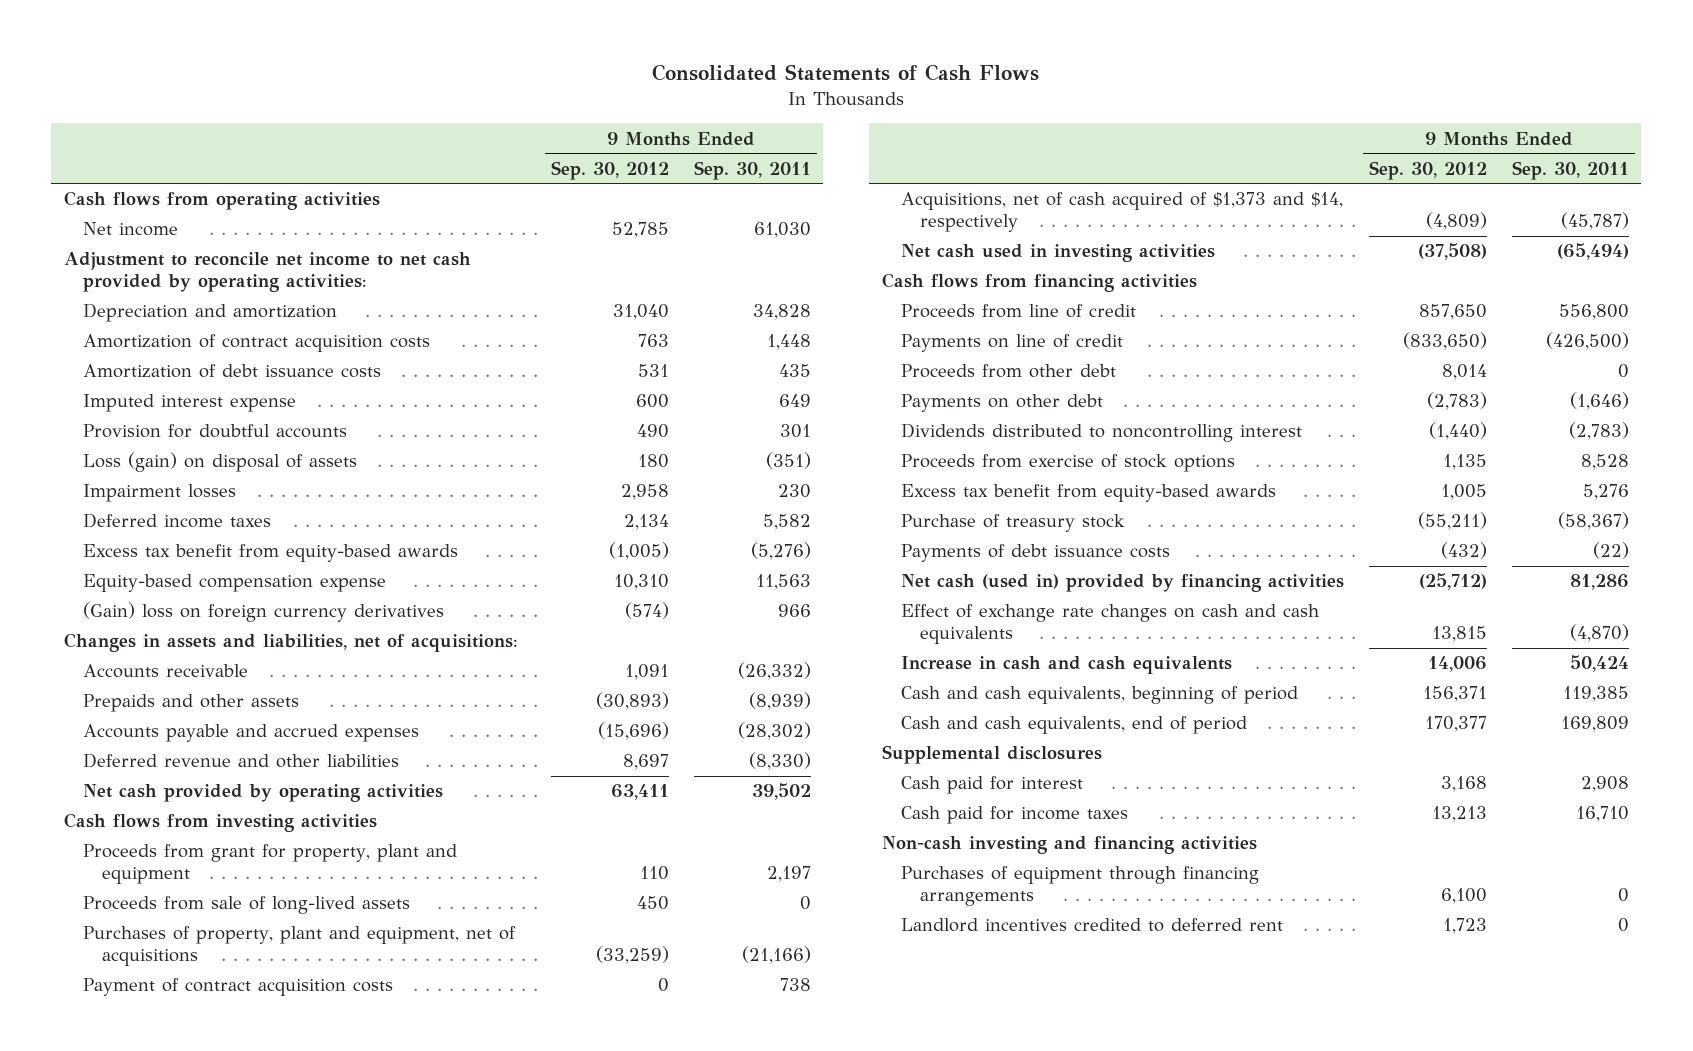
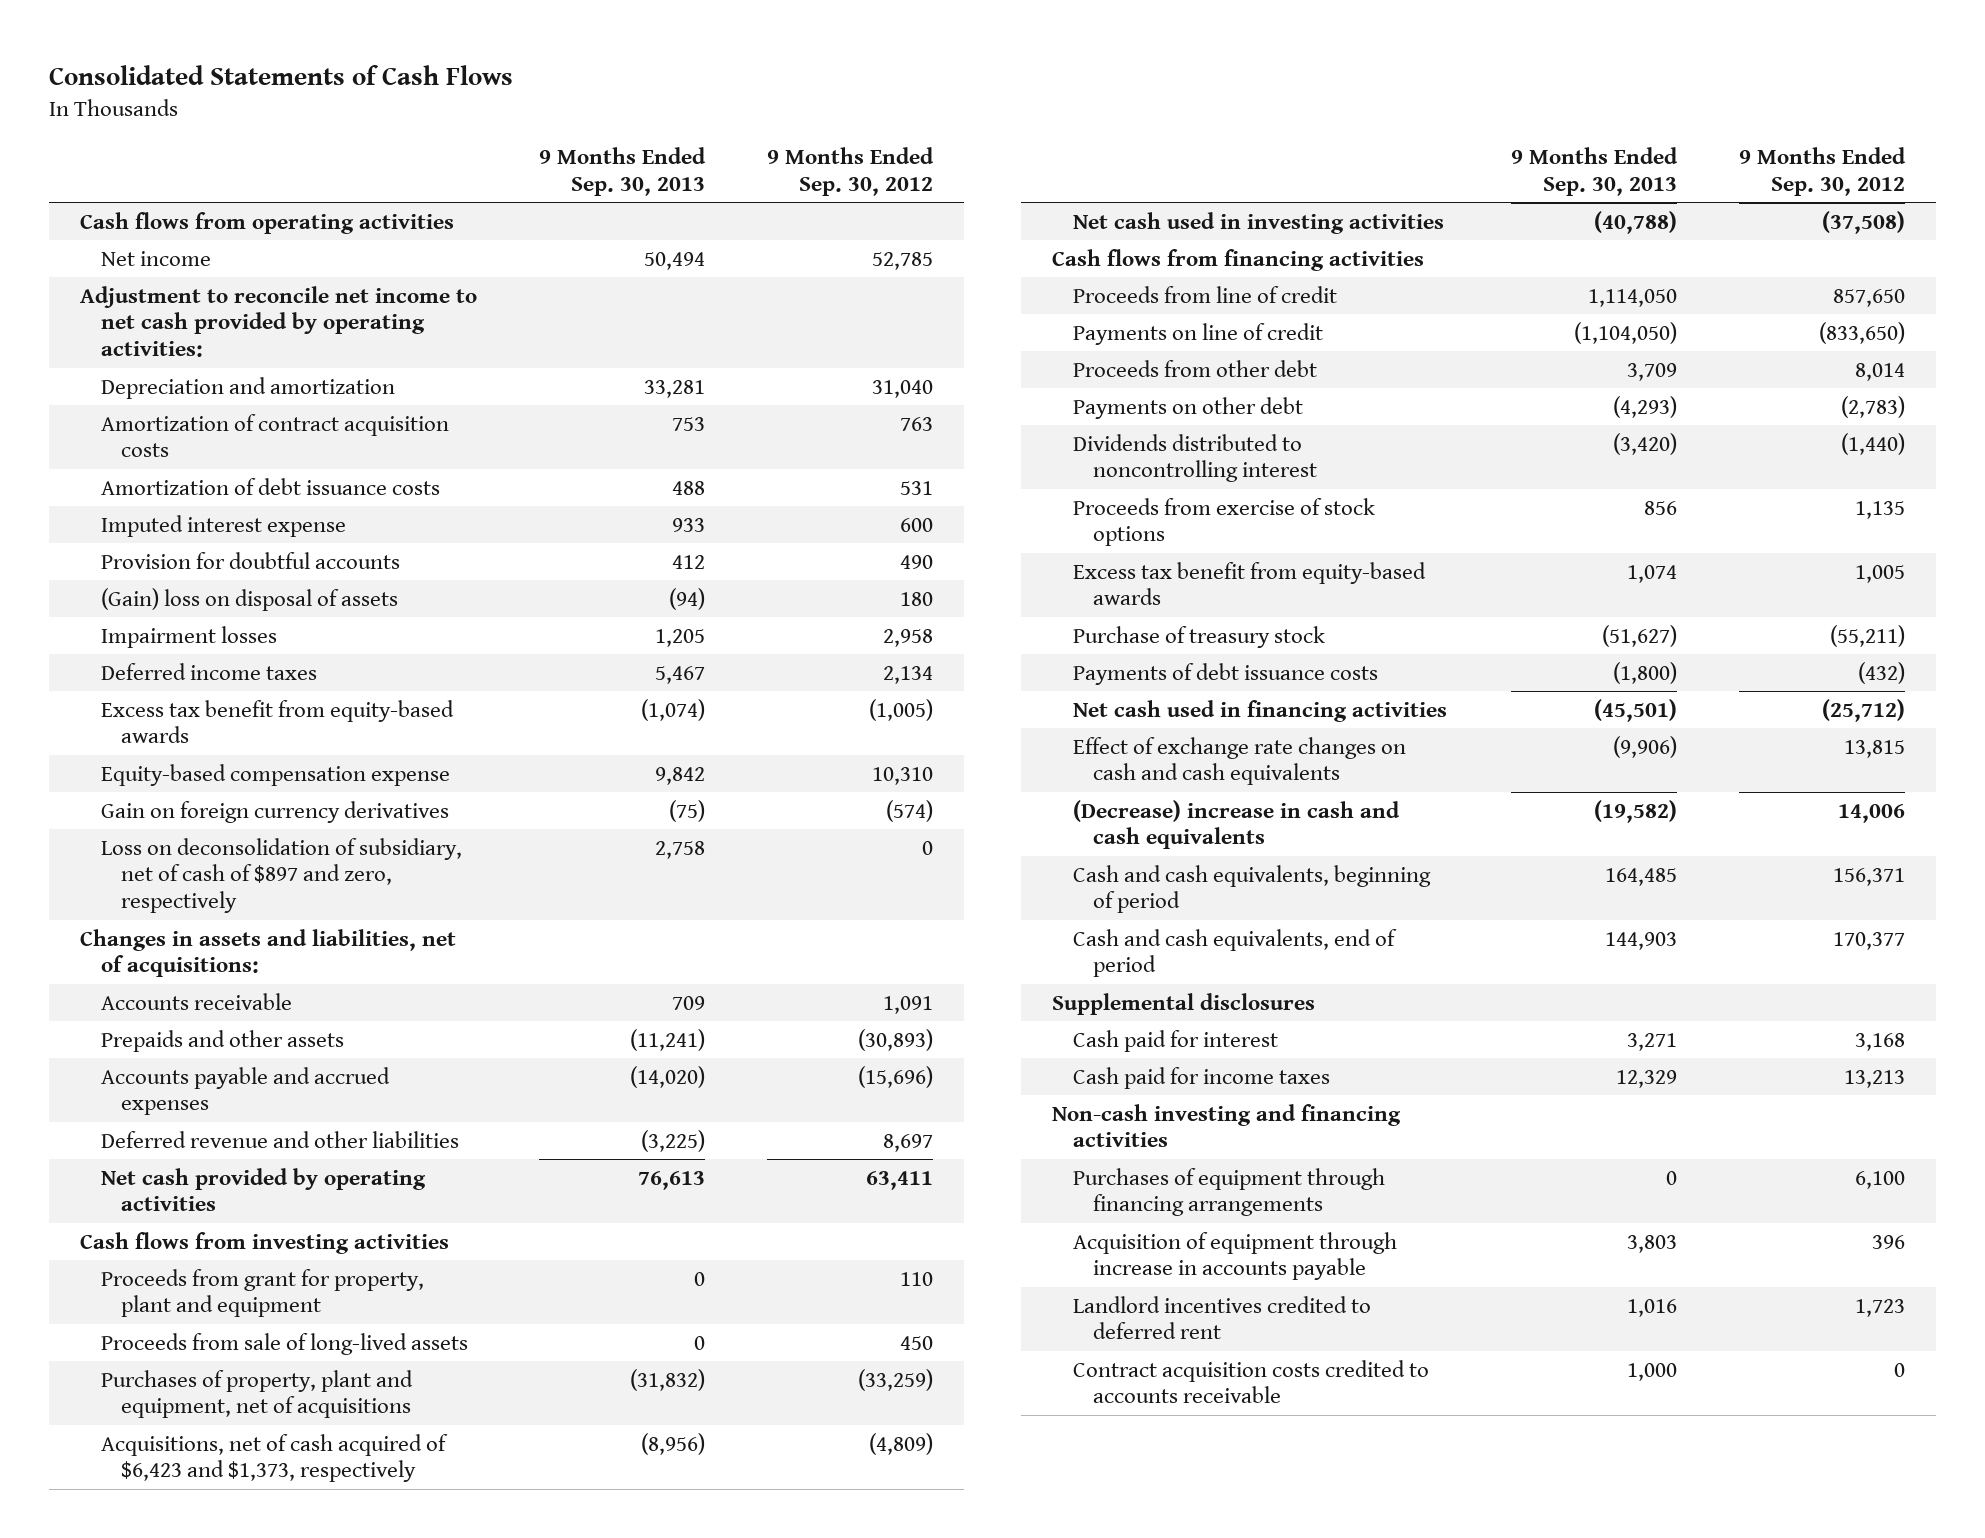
- | 9 Months Ended Sep. 30, 2012 | 9 Months Ended Sep. 30, 2011
+ | 9 Months Ended Sep. 30, 2013 | 9 Months Ended Sep. 30, 2012
- Loss (gain) on disposal of assets | 180 | (351)
+ (Gain) loss on disposal of assets | (94) | 180
- (Gain) loss on foreign currency derivatives | (574) | 966
+ Gain on foreign currency derivatives | (75) | (574)
+ Loss on deconsolidation of subsidiary, net of cash of $897 and zero, respectively | 2,758 | 0
- Payment of contract acquisition costs | 0 | 738
- Acquisitions, net of cash acquired of $1,373 and $14, respectively | (4,809) | (45,787)
+ Acquisitions, net of cash acquired of $6,423 and $1,373, respectively | (8,956) | (4,809)
- Net cash (used in) provided by financing activities | (25,712) | 81,286
+ Net cash used in financing activities | (45,501) | (25,712)
- Increase in cash and cash equivalents | 14,006 | 50,424
+ (Decrease) increase in cash and cash equivalents | (19,582) | 14,006
+ Acquisition of equipment through increase in accounts payable | 3,803 | 396
+ Contract acquisition costs credited to accounts receivable | 1,000 | 0

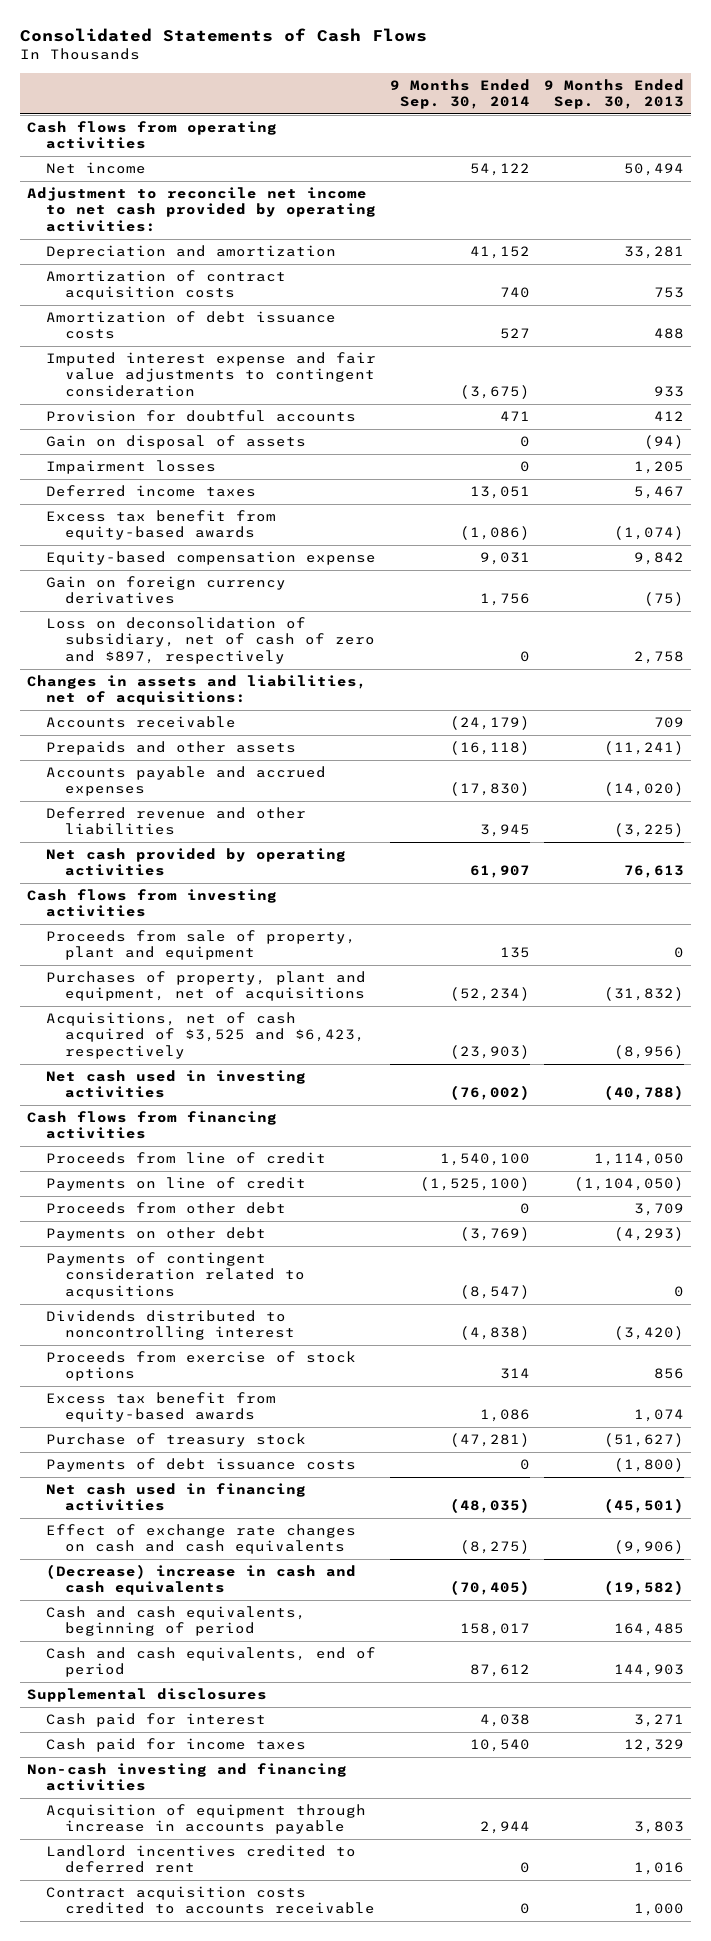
- | 9 Months Ended Sep. 30, 2013 | 9 Months Ended Sep. 30, 2012
+ | 9 Months Ended Sep. 30, 2014 | 9 Months Ended Sep. 30, 2013
- Imputed interest expense | 933 | 600
+ Imputed interest expense and fair value adjustments to contingent consideration | (3,675) | 933
- (Gain) loss on disposal of assets | (94) | 180
+ Gain on disposal of assets | 0 | (94)
- Loss on deconsolidation of subsidiary, net of cash of $897 and zero, respectively | 2,758 | 0
+ Loss on deconsolidation of subsidiary, net of cash of zero and $897, respectively | 0 | 2,758
- Proceeds from grant for property, plant and equipment | 0 | 110
- Proceeds from sale of long-lived assets | 0 | 450
+ Proceeds from sale of property, plant and equipment | 135 | 0
- Acquisitions, net of cash acquired of $6,423 and $1,373, respectively | (8,956) | (4,809)
+ Acquisitions, net of cash acquired of $3,525 and $6,423, respectively | (23,903) | (8,956)
+ Payments of contingent consideration related to acqusitions | (8,547) | 0
- Purchases of equipment through financing arrangements | 0 | 6,100

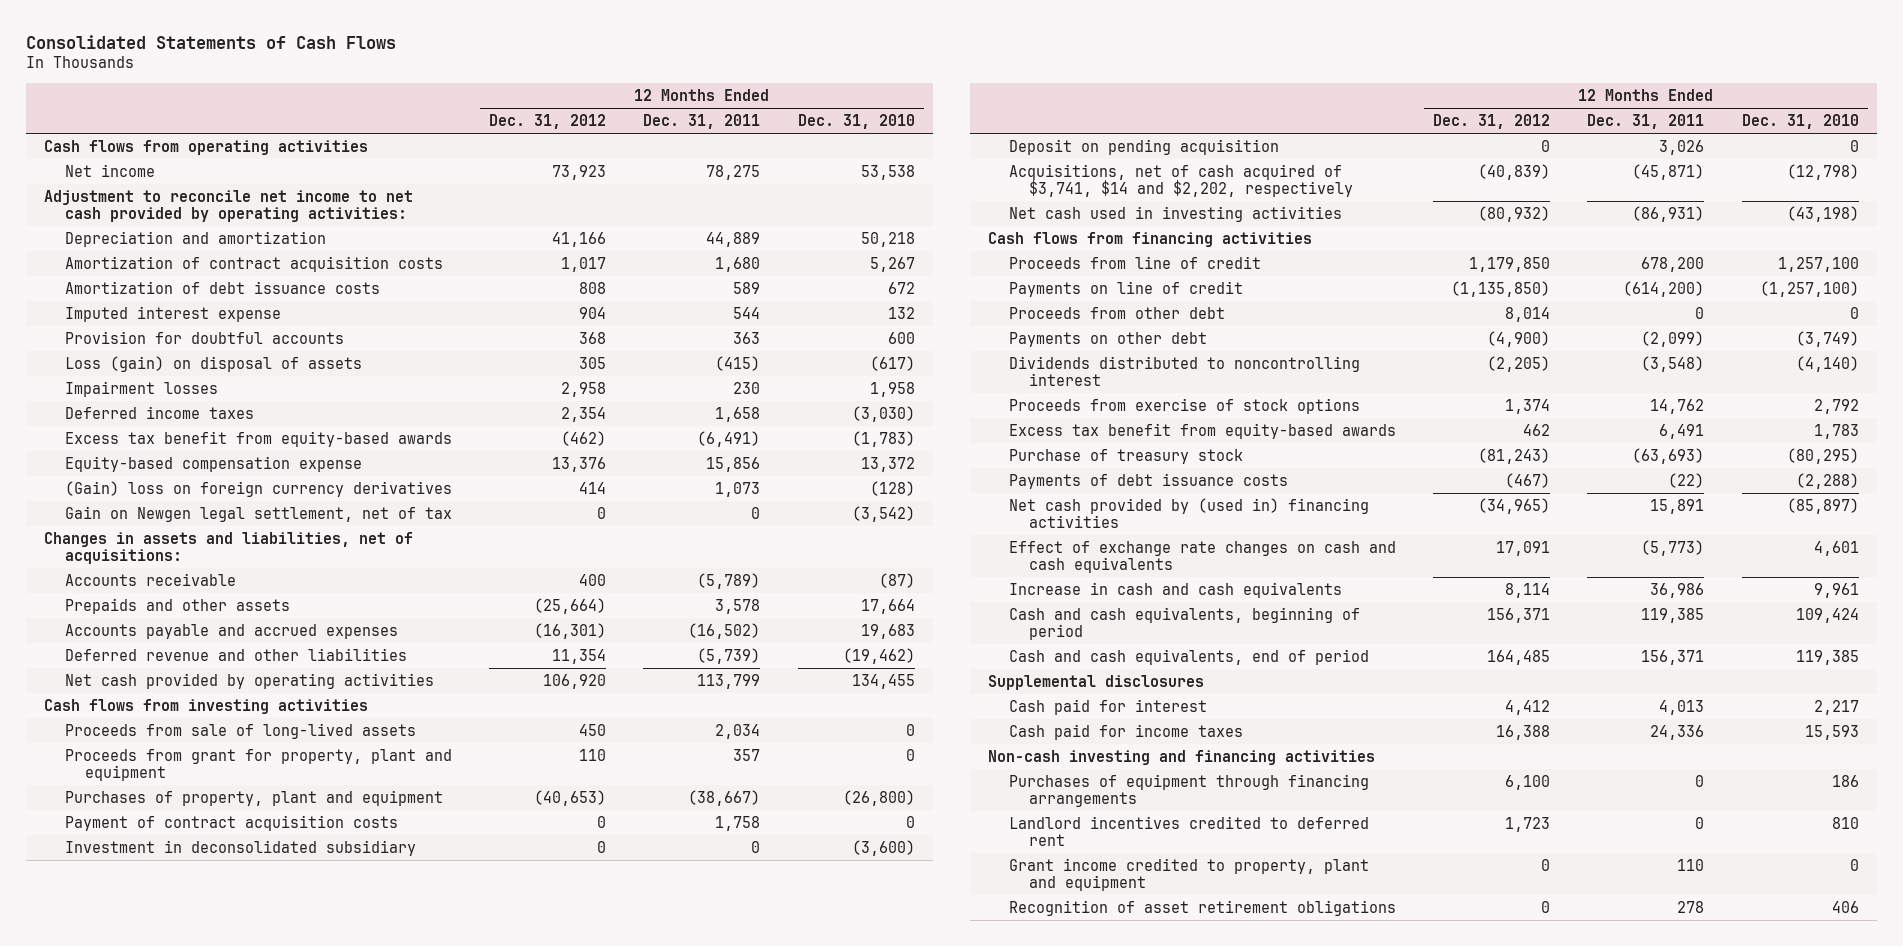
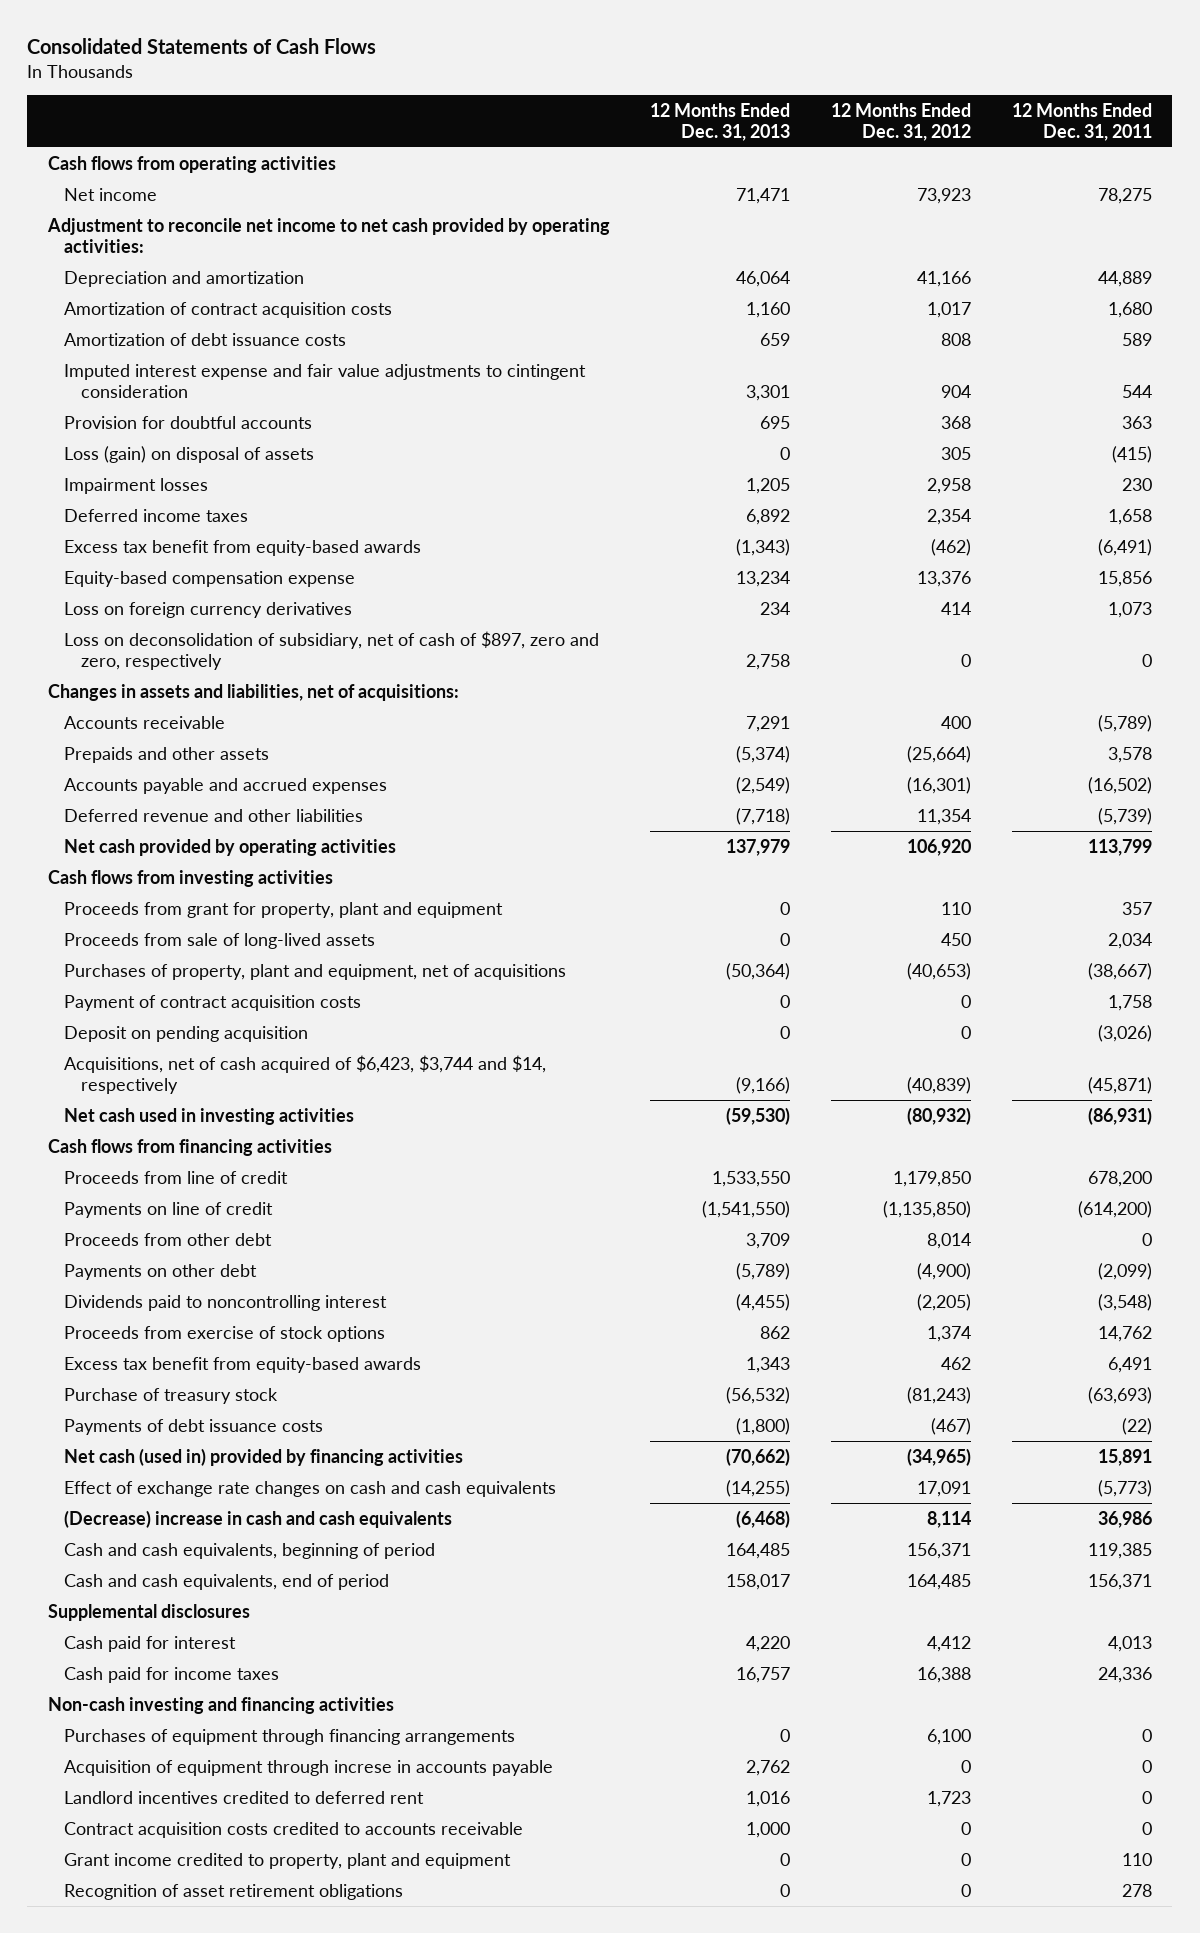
- | 12 Months Ended Dec. 31, 2012 | 12 Months Ended Dec. 31, 2011 | 12 Months Ended Dec. 31, 2010
+ | 12 Months Ended Dec. 31, 2013 | 12 Months Ended Dec. 31, 2012 | 12 Months Ended Dec. 31, 2011
- Imputed interest expense | 904 | 544 | 132
+ Imputed interest expense and fair value adjustments to cintingent consideration | 3,301 | 904 | 544
- (Gain) loss on foreign currency derivatives | 414 | 1,073 | (128)
- Gain on Newgen legal settlement, net of tax | 0 | 0 | (3,542)
+ Loss on foreign currency derivatives | 234 | 414 | 1,073
+ Loss on deconsolidation of subsidiary, net of cash of $897, zero and zero, respectively | 2,758 | 0 | 0
- Purchases of property, plant and equipment | (40,653) | (38,667) | (26,800)
moved down: Proceeds from sale of long-lived assets | 0 | 450 | 2,034
+ Purchases of property, plant and equipment, net of acquisitions | (50,364) | (40,653) | (38,667)
- Investment in deconsolidated subsidiary | 0 | 0 | (3,600)
- Deposit on pending acquisition | 0 | 3,026 | 0
- Acquisitions, net of cash acquired of $3,741, $14 and $2,202, respectively | (40,839) | (45,871) | (12,798)
+ Deposit on pending acquisition | 0 | 0 | (3,026)
+ Acquisitions, net of cash acquired of $6,423, $3,744 and $14, respectively | (9,166) | (40,839) | (45,871)
- Dividends distributed to noncontrolling interest | (2,205) | (3,548) | (4,140)
+ Dividends paid to noncontrolling interest | (4,455) | (2,205) | (3,548)
- Net cash provided by (used in) financing activities | (34,965) | 15,891 | (85,897)
+ Net cash (used in) provided by financing activities | (70,662) | (34,965) | 15,891
- Increase in cash and cash equivalents | 8,114 | 36,986 | 9,961
+ (Decrease) increase in cash and cash equivalents | (6,468) | 8,114 | 36,986
+ Acquisition of equipment through increse in accounts payable | 2,762 | 0 | 0
+ Contract acquisition costs credited to accounts receivable | 1,000 | 0 | 0

